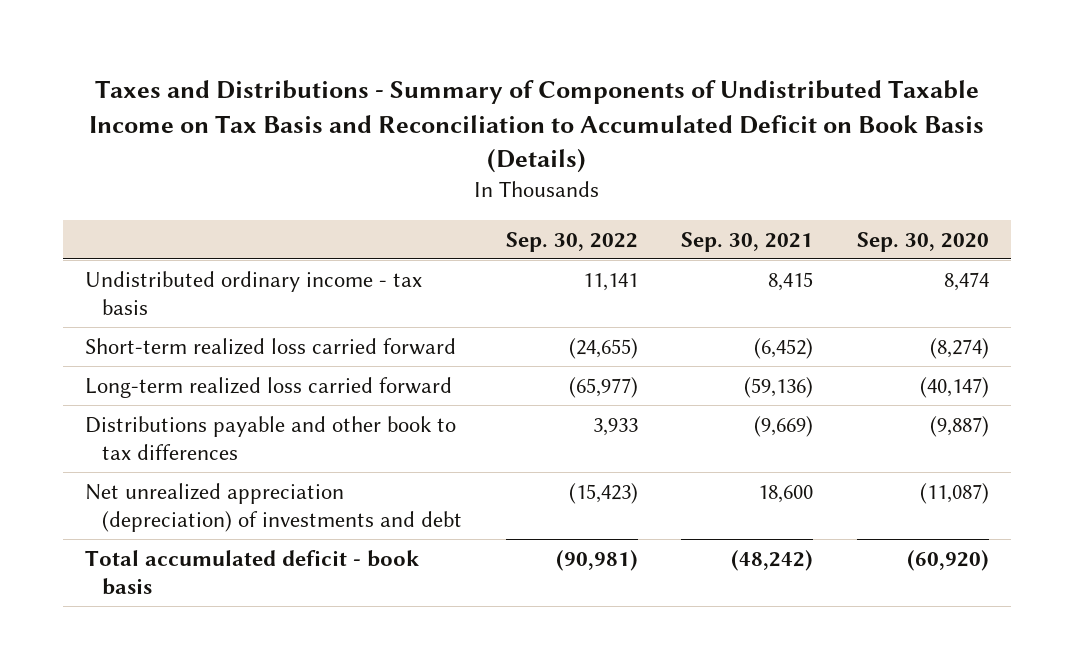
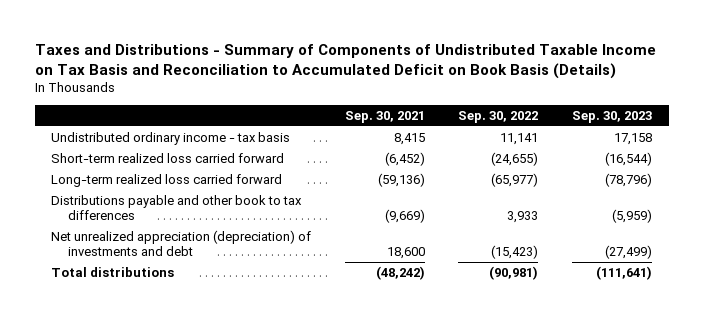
- | Sep. 30, 2022 | Sep. 30, 2021 | Sep. 30, 2020
+ | Sep. 30, 2021 | Sep. 30, 2022 | Sep. 30, 2023
- Total accumulated deficit - book basis | (90,981) | (48,242) | (60,920)
+ Total distributions | (48,242) | (90,981) | (111,641)

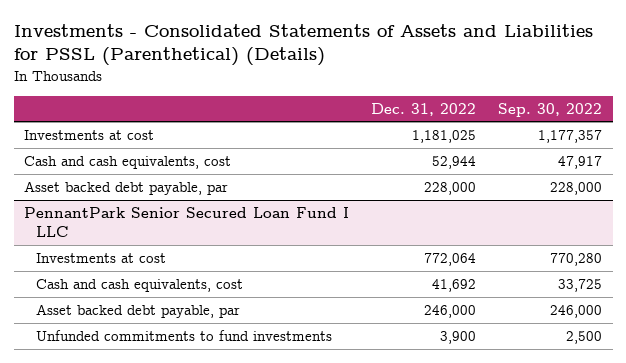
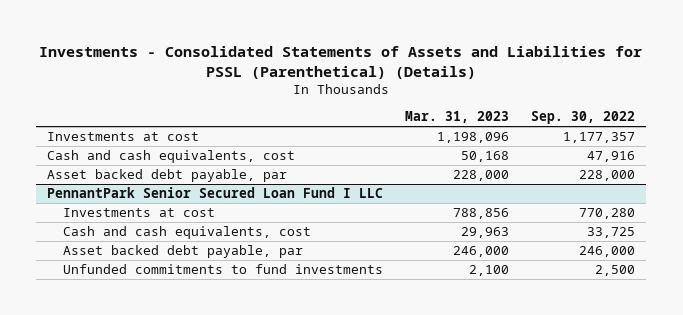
- | Dec. 31, 2022 | Sep. 30, 2022
+ | Mar. 31, 2023 | Sep. 30, 2022
- Cash and cash equivalents, cost | 52,944 | 47,917
+ Cash and cash equivalents, cost | 50,168 | 47,916

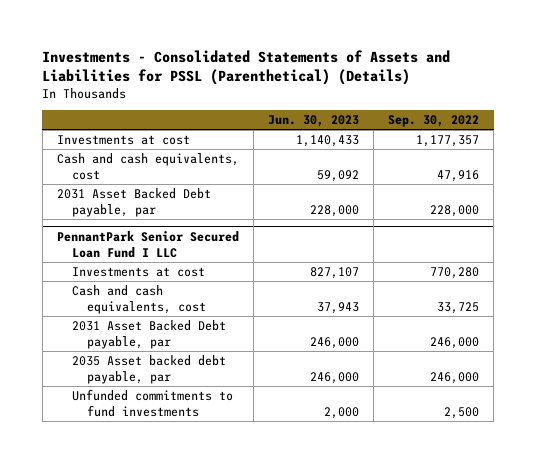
- | Mar. 31, 2023 | Sep. 30, 2022
+ | Jun. 30, 2023 | Sep. 30, 2022
- Asset backed debt payable, par | 228,000 | 228,000
+ 2031 Asset Backed Debt payable, par | 228,000 | 228,000
@ PennantPark Senior Secured Loan Fund I LLC
- Asset backed debt payable, par | 246,000 | 246,000
+ 2031 Asset Backed Debt payable, par | 246,000 | 246,000
+ 2035 Asset backed debt payable, par | 246,000 | 246,000

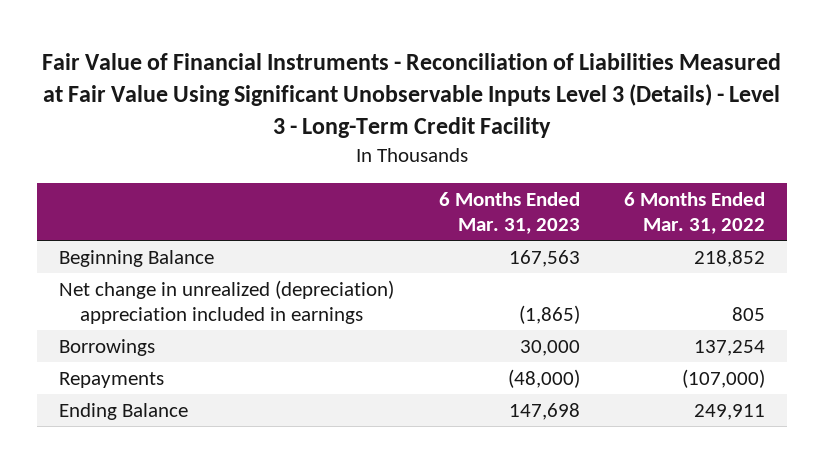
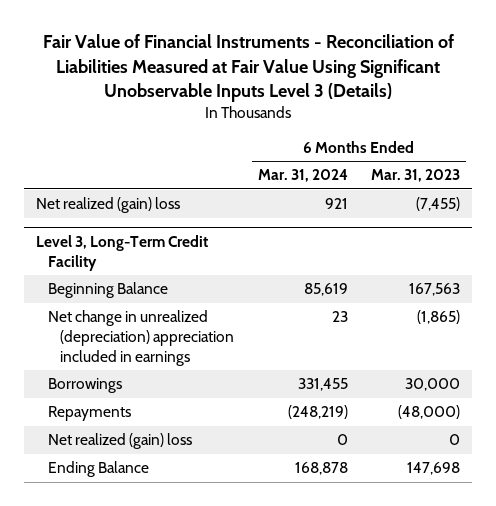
- Fair Value of Financial Instruments - Reconciliation of Liabilities Measured at Fair Value Using Significant Unobservable Inputs Level 3 (Details) - Level 3 - Long-Term Credit Facility
+ Fair Value of Financial Instruments - Reconciliation of Liabilities Measured at Fair Value Using Significant Unobservable Inputs Level 3 (Details)
- | 6 Months Ended Mar. 31, 2023 | 6 Months Ended Mar. 31, 2022
+ | 6 Months Ended Mar. 31, 2024 | 6 Months Ended Mar. 31, 2023
+ Net realized (gain) loss | 921 | (7,455)
+ Level 3, Long-Term Credit Facility
+ Net realized (gain) loss | 0 | 0

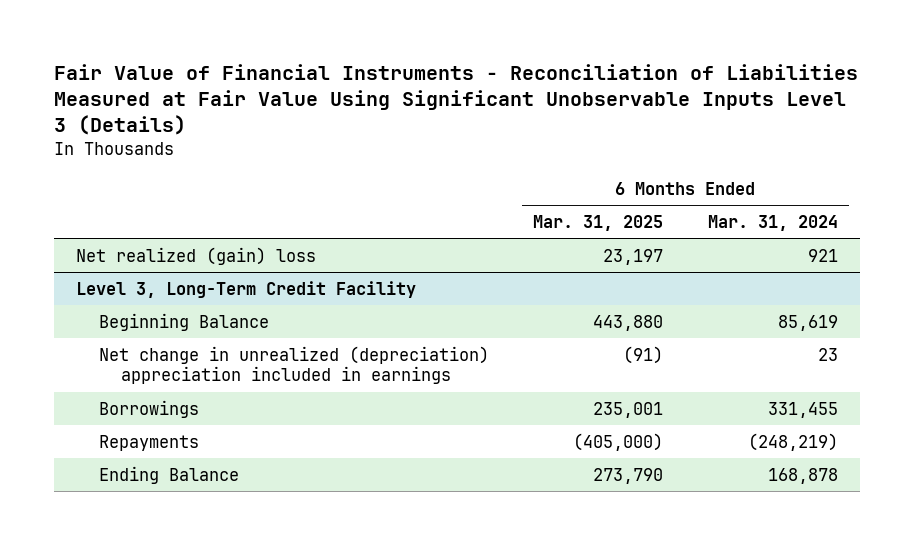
- | 6 Months Ended Mar. 31, 2024 | 6 Months Ended Mar. 31, 2023
+ | 6 Months Ended Mar. 31, 2025 | 6 Months Ended Mar. 31, 2024
@ Level 3, Long-Term Credit Facility
- Net realized (gain) loss | 0 | 0

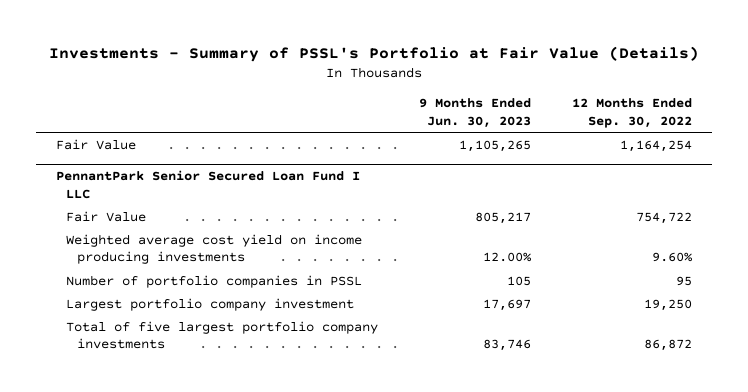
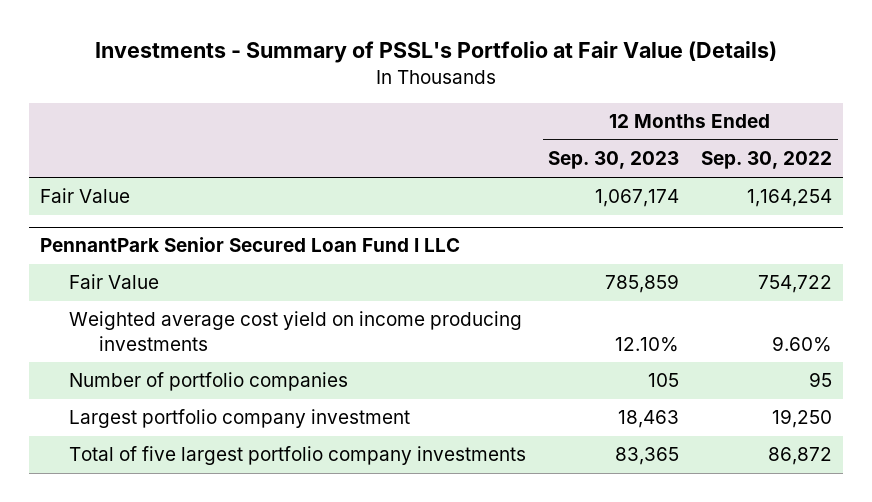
- | 9 Months Ended Jun. 30, 2023 | 12 Months Ended Sep. 30, 2022
+ | 12 Months Ended Sep. 30, 2023 | 12 Months Ended Sep. 30, 2022
@ PennantPark Senior Secured Loan Fund I LLC
- Number of portfolio companies in PSSL | 105 | 95
+ Number of portfolio companies | 105 | 95

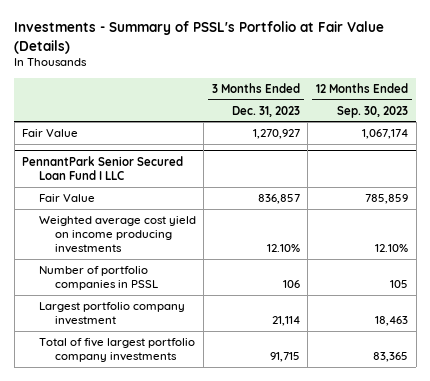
- | 12 Months Ended Sep. 30, 2023 | 12 Months Ended Sep. 30, 2022
+ | 3 Months Ended Dec. 31, 2023 | 12 Months Ended Sep. 30, 2023
@ PennantPark Senior Secured Loan Fund I LLC
- Number of portfolio companies | 105 | 95
+ Number of portfolio companies in PSSL | 106 | 105

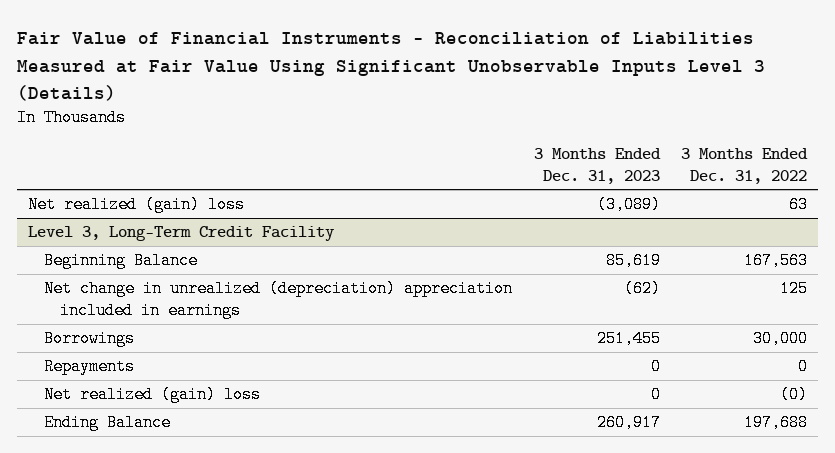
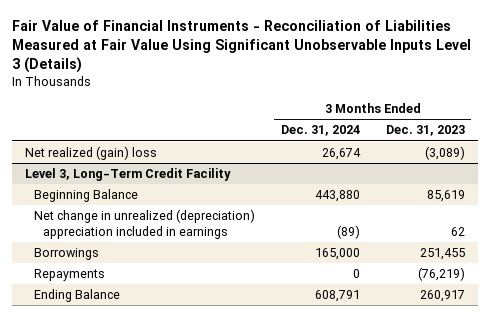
- | 3 Months Ended Dec. 31, 2023 | 3 Months Ended Dec. 31, 2022
+ | 3 Months Ended Dec. 31, 2024 | 3 Months Ended Dec. 31, 2023
@ Level 3, Long-Term Credit Facility
- Net change in unrealized (depreciation) appreciation included in earnings | (62) | 125
+ Net change in unrealized (depreciation) appreciation included in earnings | (89) | 62
- Repayments | 0 | 0
- Net realized (gain) loss | 0 | (0)
+ Repayments | 0 | (76,219)

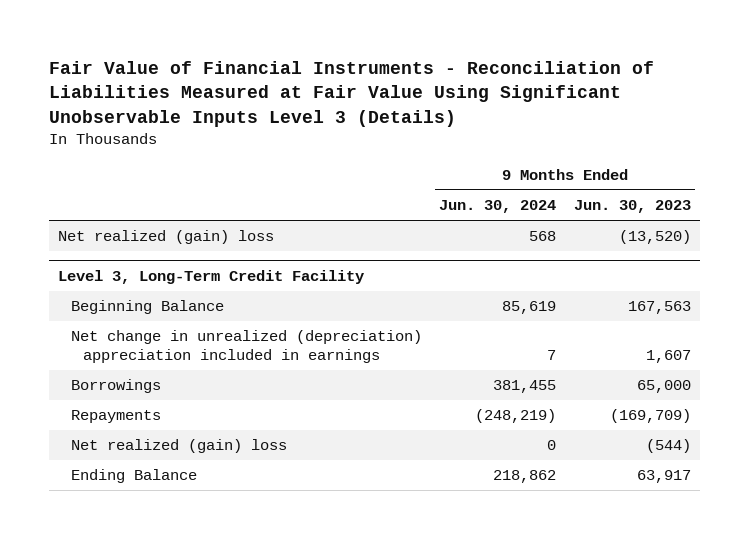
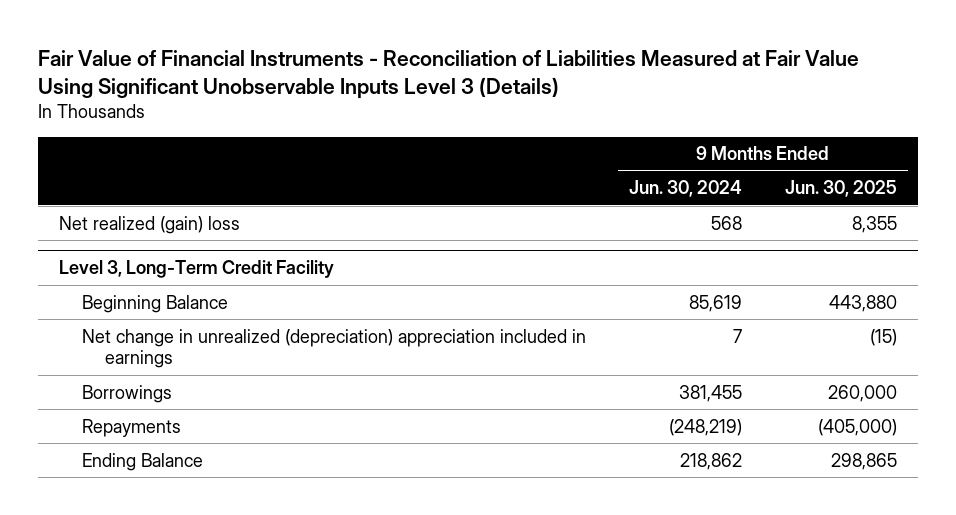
- | 9 Months Ended Jun. 30, 2024 | 9 Months Ended Jun. 30, 2023
+ | 9 Months Ended Jun. 30, 2024 | 9 Months Ended Jun. 30, 2025
@ Level 3, Long-Term Credit Facility
- Net realized (gain) loss | 0 | (544)

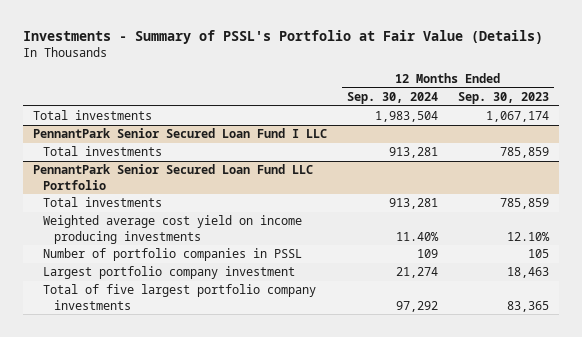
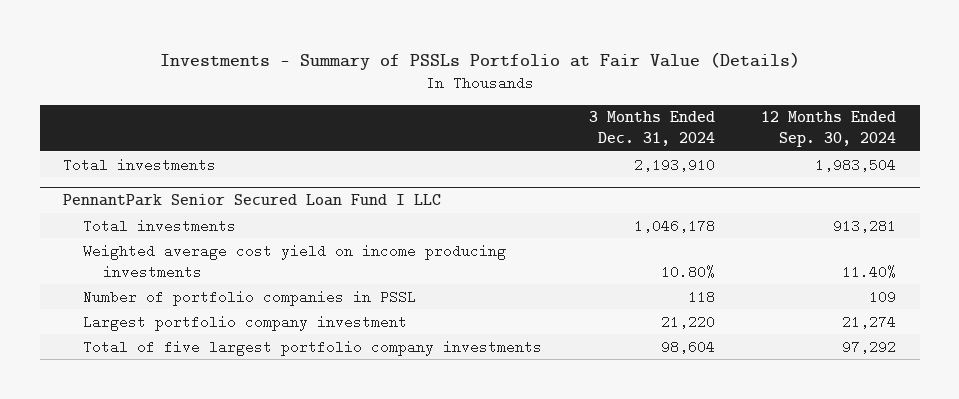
- Investments - Summary of PSSL's Portfolio at Fair Value (Details)
+ Investments - Summary of PSSLs Portfolio at Fair Value (Details)
- | 12 Months Ended Sep. 30, 2024 | 12 Months Ended Sep. 30, 2023
+ | 3 Months Ended Dec. 31, 2024 | 12 Months Ended Sep. 30, 2024
- PennantPark Senior Secured Loan Fund LLC Portfolio
- Total investments | 913,281 | 785,859

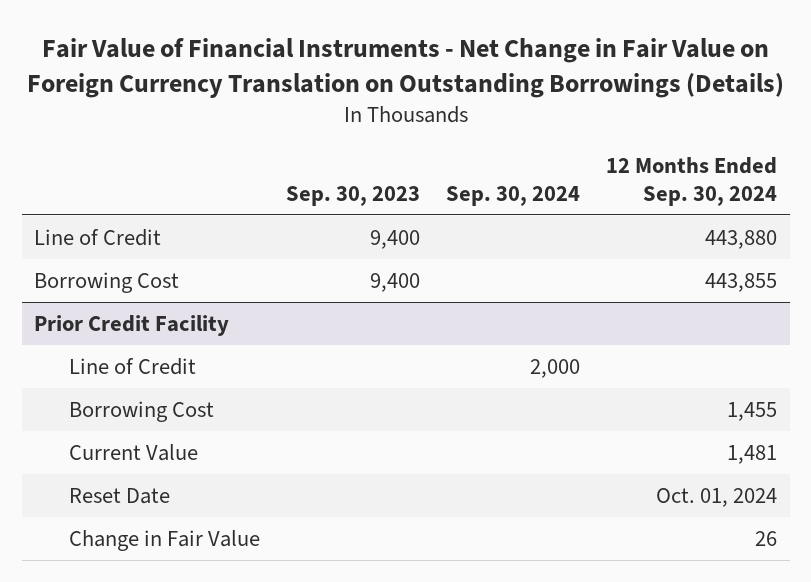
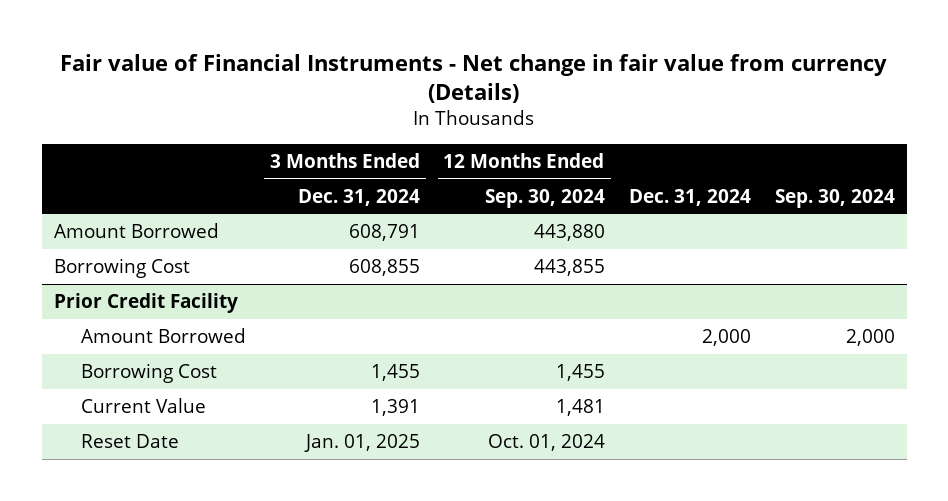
- Fair Value of Financial Instruments - Net Change in Fair Value on Foreign Currency Translation on Outstanding Borrowings (Details)
+ Fair value of Financial Instruments - Net change in fair value from currency (Details)
- | Sep. 30, 2023 | Sep. 30, 2024 | 12 Months Ended Sep. 30, 2024
+ | 3 Months Ended Dec. 31, 2024 | 12 Months Ended Sep. 30, 2024 | Dec. 31, 2024 | Sep. 30, 2024
- Line of Credit | 9,400 | | 443,880
+ Amount Borrowed | 608,791 | 443,880 | |
@ Prior Credit Facility
- Line of Credit | | 2,000 |
+ Amount Borrowed | | | 2,000 | 2,000
- Change in Fair Value | | | 26

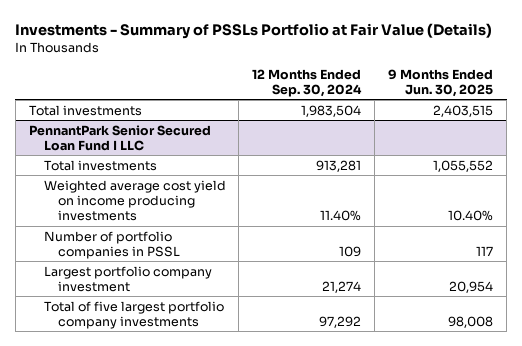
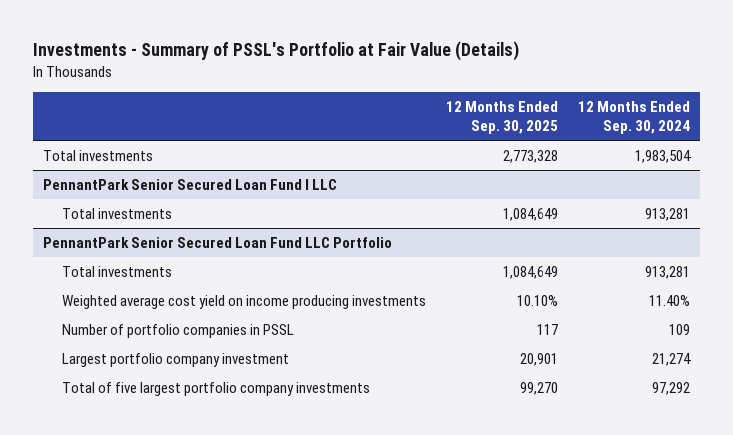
- Investments - Summary of PSSLs Portfolio at Fair Value (Details)
+ Investments - Summary of PSSL's Portfolio at Fair Value (Details)
- | 12 Months Ended Sep. 30, 2024 | 9 Months Ended Jun. 30, 2025
+ | 12 Months Ended Sep. 30, 2025 | 12 Months Ended Sep. 30, 2024
+ PennantPark Senior Secured Loan Fund LLC Portfolio
+ Total investments | 1,084,649 | 913,281

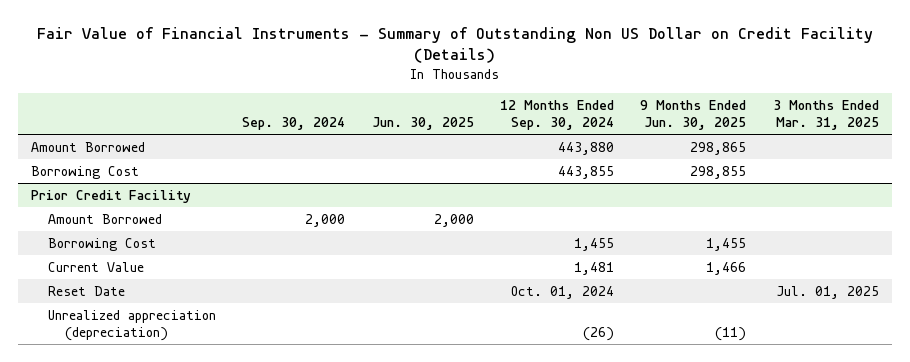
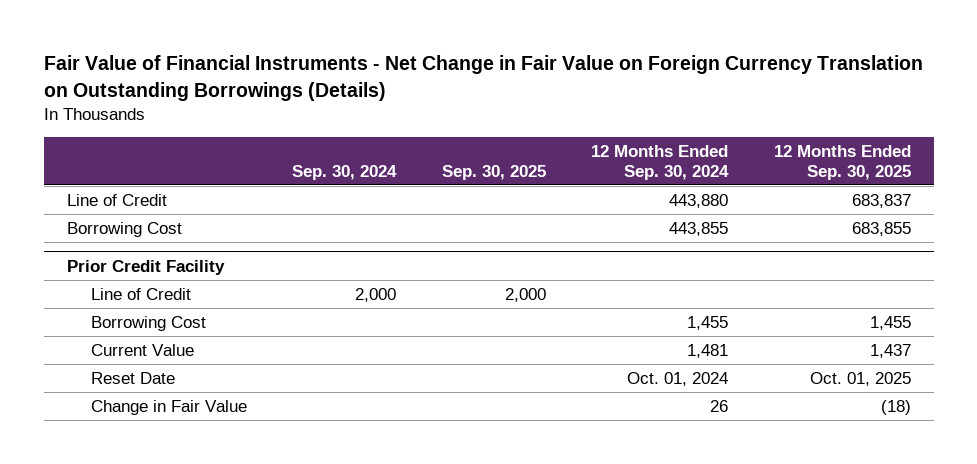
- Fair Value of Financial Instruments - Summary of Outstanding Non US Dollar on Credit Facility (Details)
+ Fair Value of Financial Instruments - Net Change in Fair Value on Foreign Currency Translation on Outstanding Borrowings (Details)
- | Sep. 30, 2024 | Jun. 30, 2025 | 12 Months Ended Sep. 30, 2024 | 9 Months Ended Jun. 30, 2025 | 3 Months Ended Mar. 31, 2025
+ | Sep. 30, 2024 | Sep. 30, 2025 | 12 Months Ended Sep. 30, 2024 | 12 Months Ended Sep. 30, 2025
- Amount Borrowed | | | 443,880 | 298,865 |
+ Line of Credit | | | 443,880 | 683,837
@ Prior Credit Facility
- Amount Borrowed | 2,000 | 2,000 | | |
+ Line of Credit | 2,000 | 2,000 | |
- Unrealized appreciation (depreciation) | | | (26) | (11) |
+ Change in Fair Value | | | 26 | (18)

